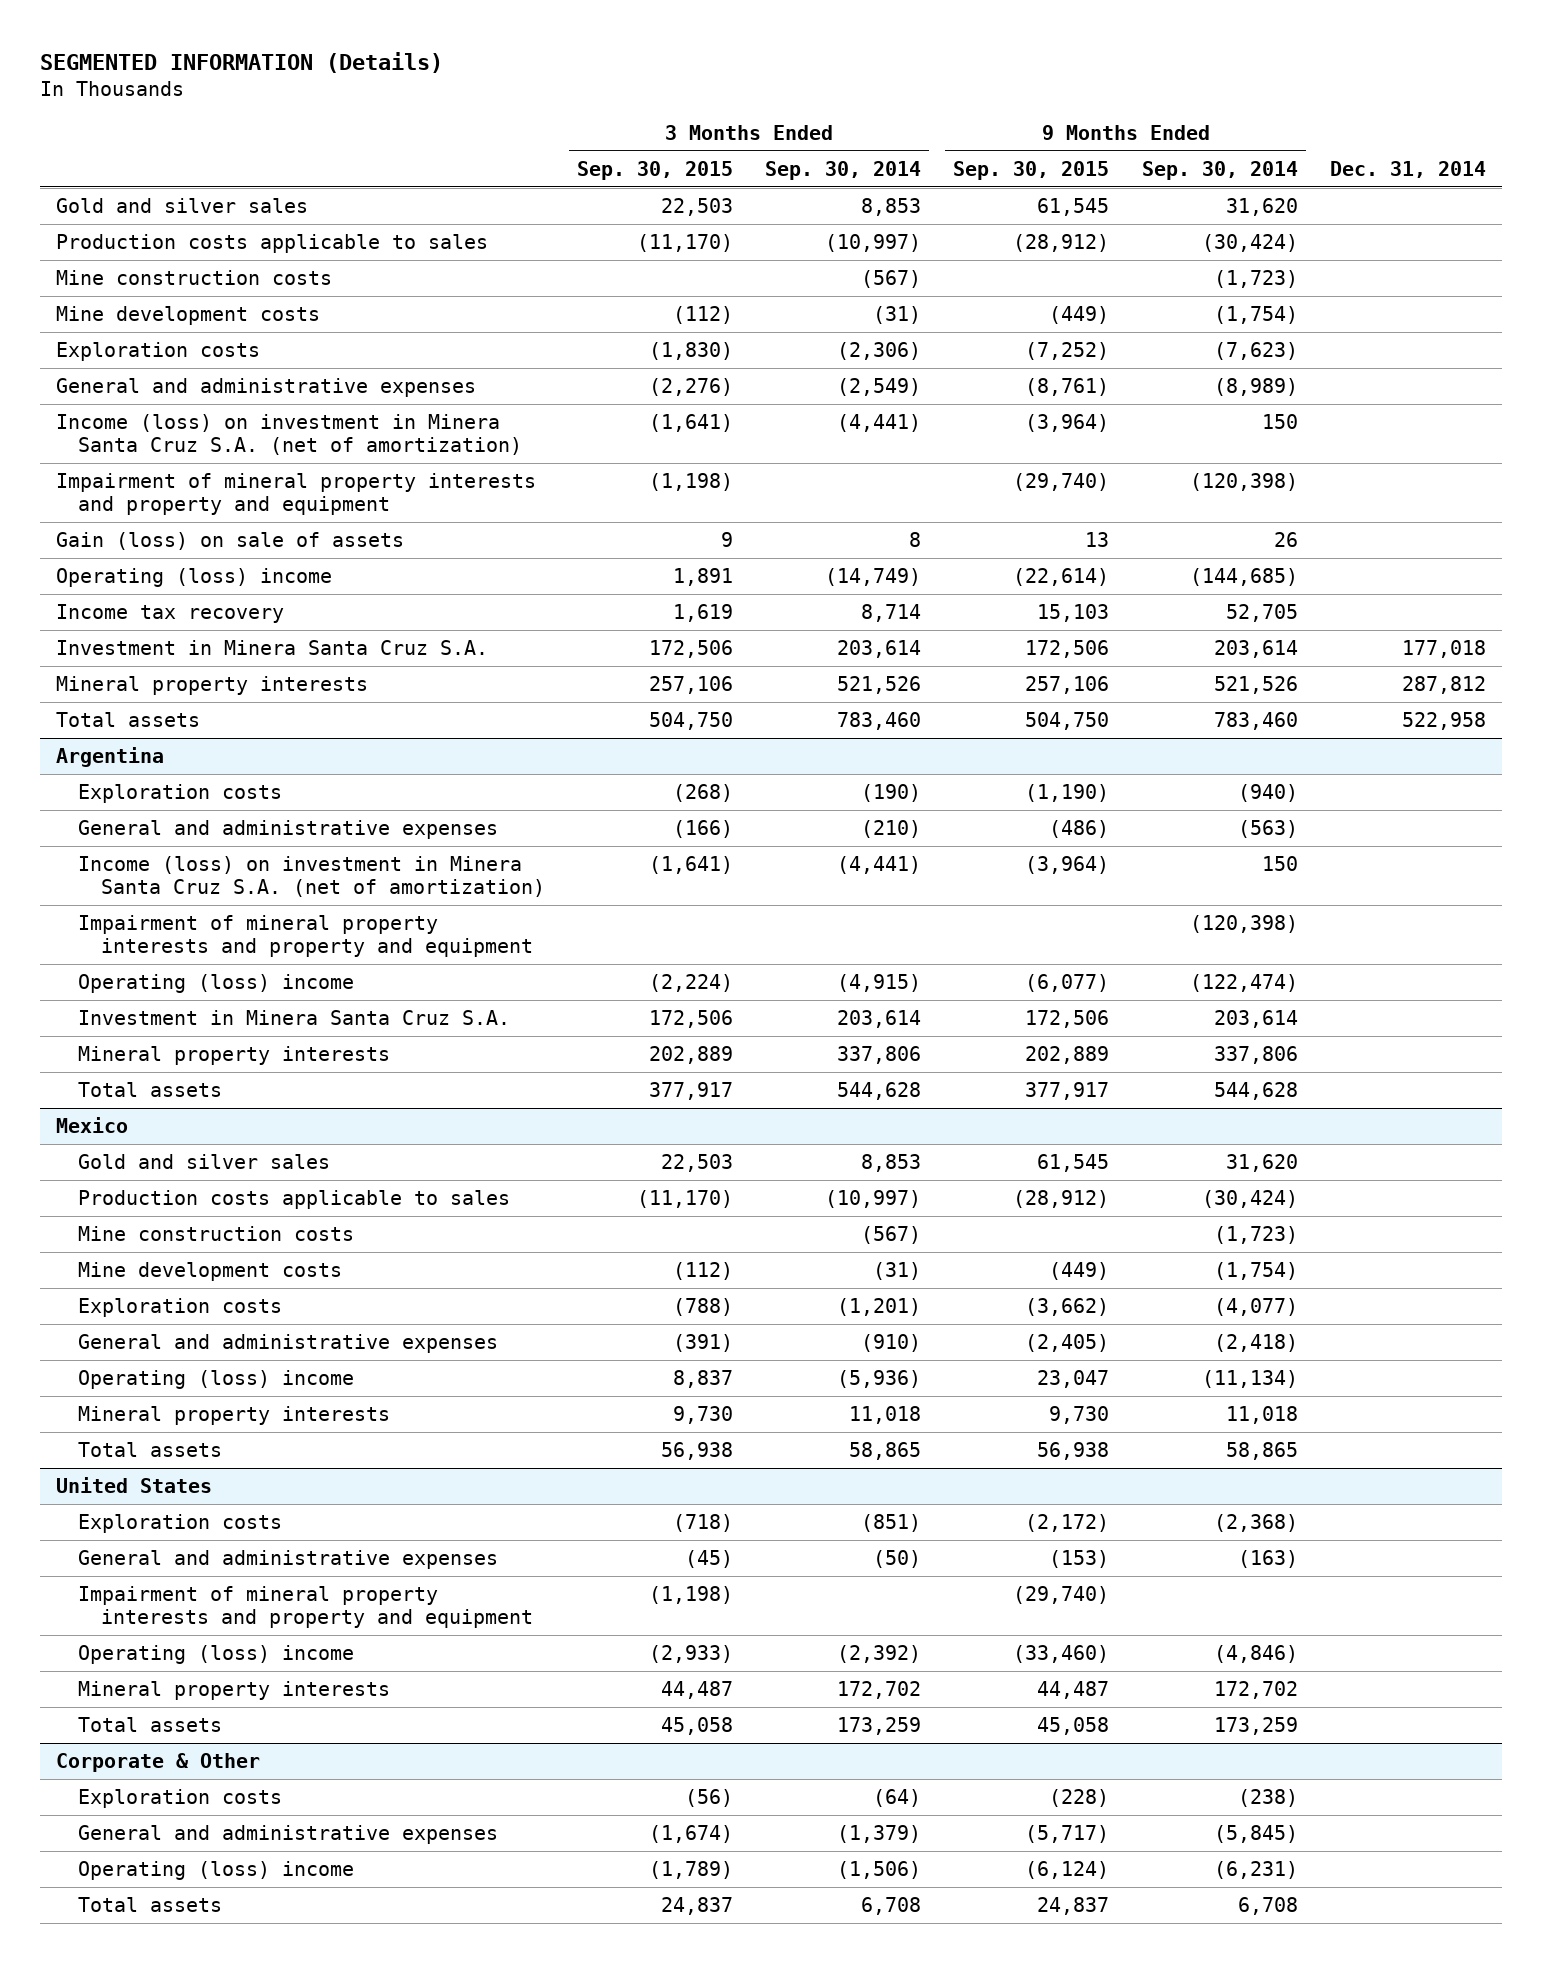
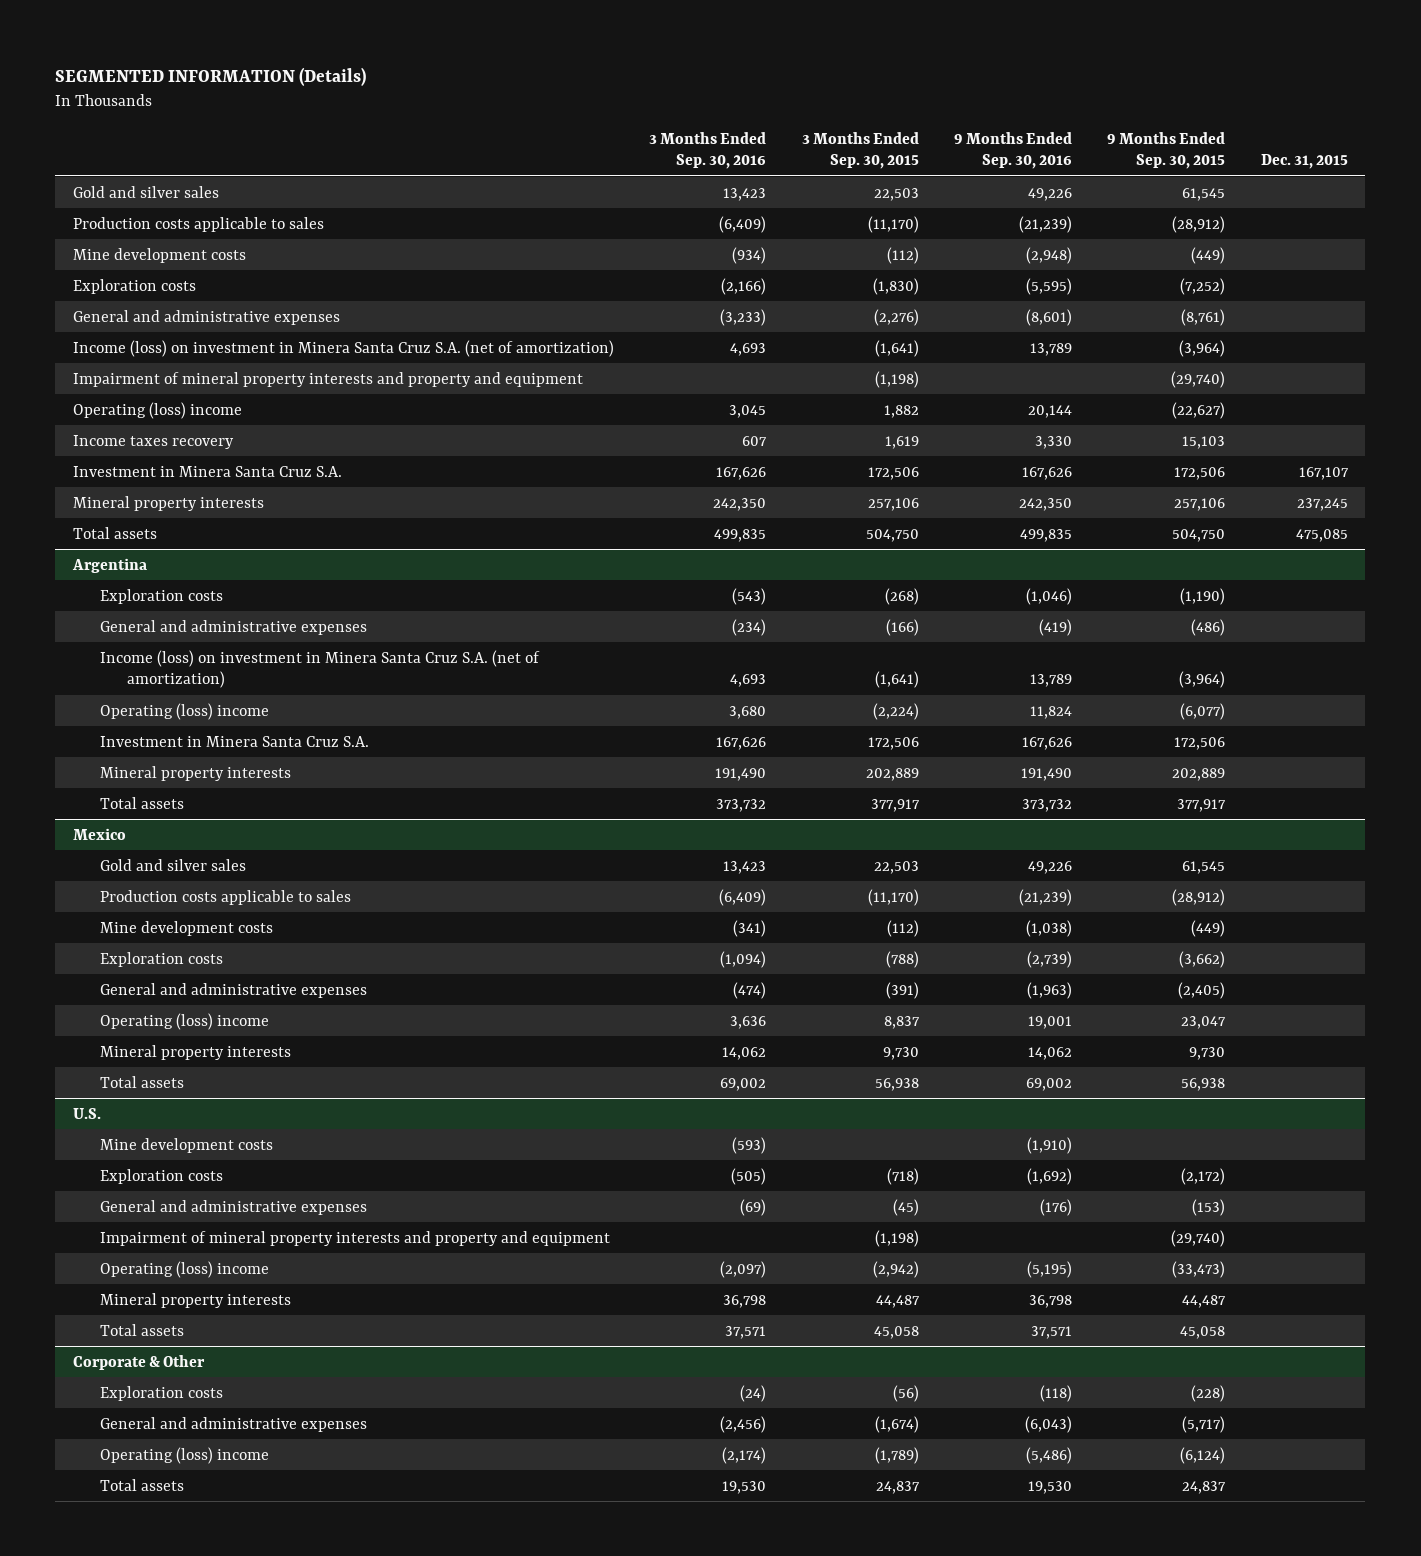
- | 3 Months Ended Sep. 30, 2015 | 3 Months Ended Sep. 30, 2014 | 9 Months Ended Sep. 30, 2015 | 9 Months Ended Sep. 30, 2014 | Dec. 31, 2014
+ | 3 Months Ended Sep. 30, 2016 | 3 Months Ended Sep. 30, 2015 | 9 Months Ended Sep. 30, 2016 | 9 Months Ended Sep. 30, 2015 | Dec. 31, 2015
- Mine construction costs | | (567) | | (1,723) |
- Gain (loss) on sale of assets | 9 | 8 | 13 | 26 |
- Operating (loss) income | 1,891 | (14,749) | (22,614) | (144,685) |
- Income tax recovery | 1,619 | 8,714 | 15,103 | 52,705 |
+ Operating (loss) income | 3,045 | 1,882 | 20,144 | (22,627) |
+ Income taxes recovery | 607 | 1,619 | 3,330 | 15,103 |
@ Argentina
- Impairment of mineral property interests and property and equipment | | | | (120,398) |
@ Mexico
- Mine construction costs | | (567) | | (1,723) |
- United States
+ U.S.
+ Mine development costs | (593) | | (1,910) | |
- Operating (loss) income | (2,933) | (2,392) | (33,460) | (4,846) |
+ Operating (loss) income | (2,097) | (2,942) | (5,195) | (33,473) |

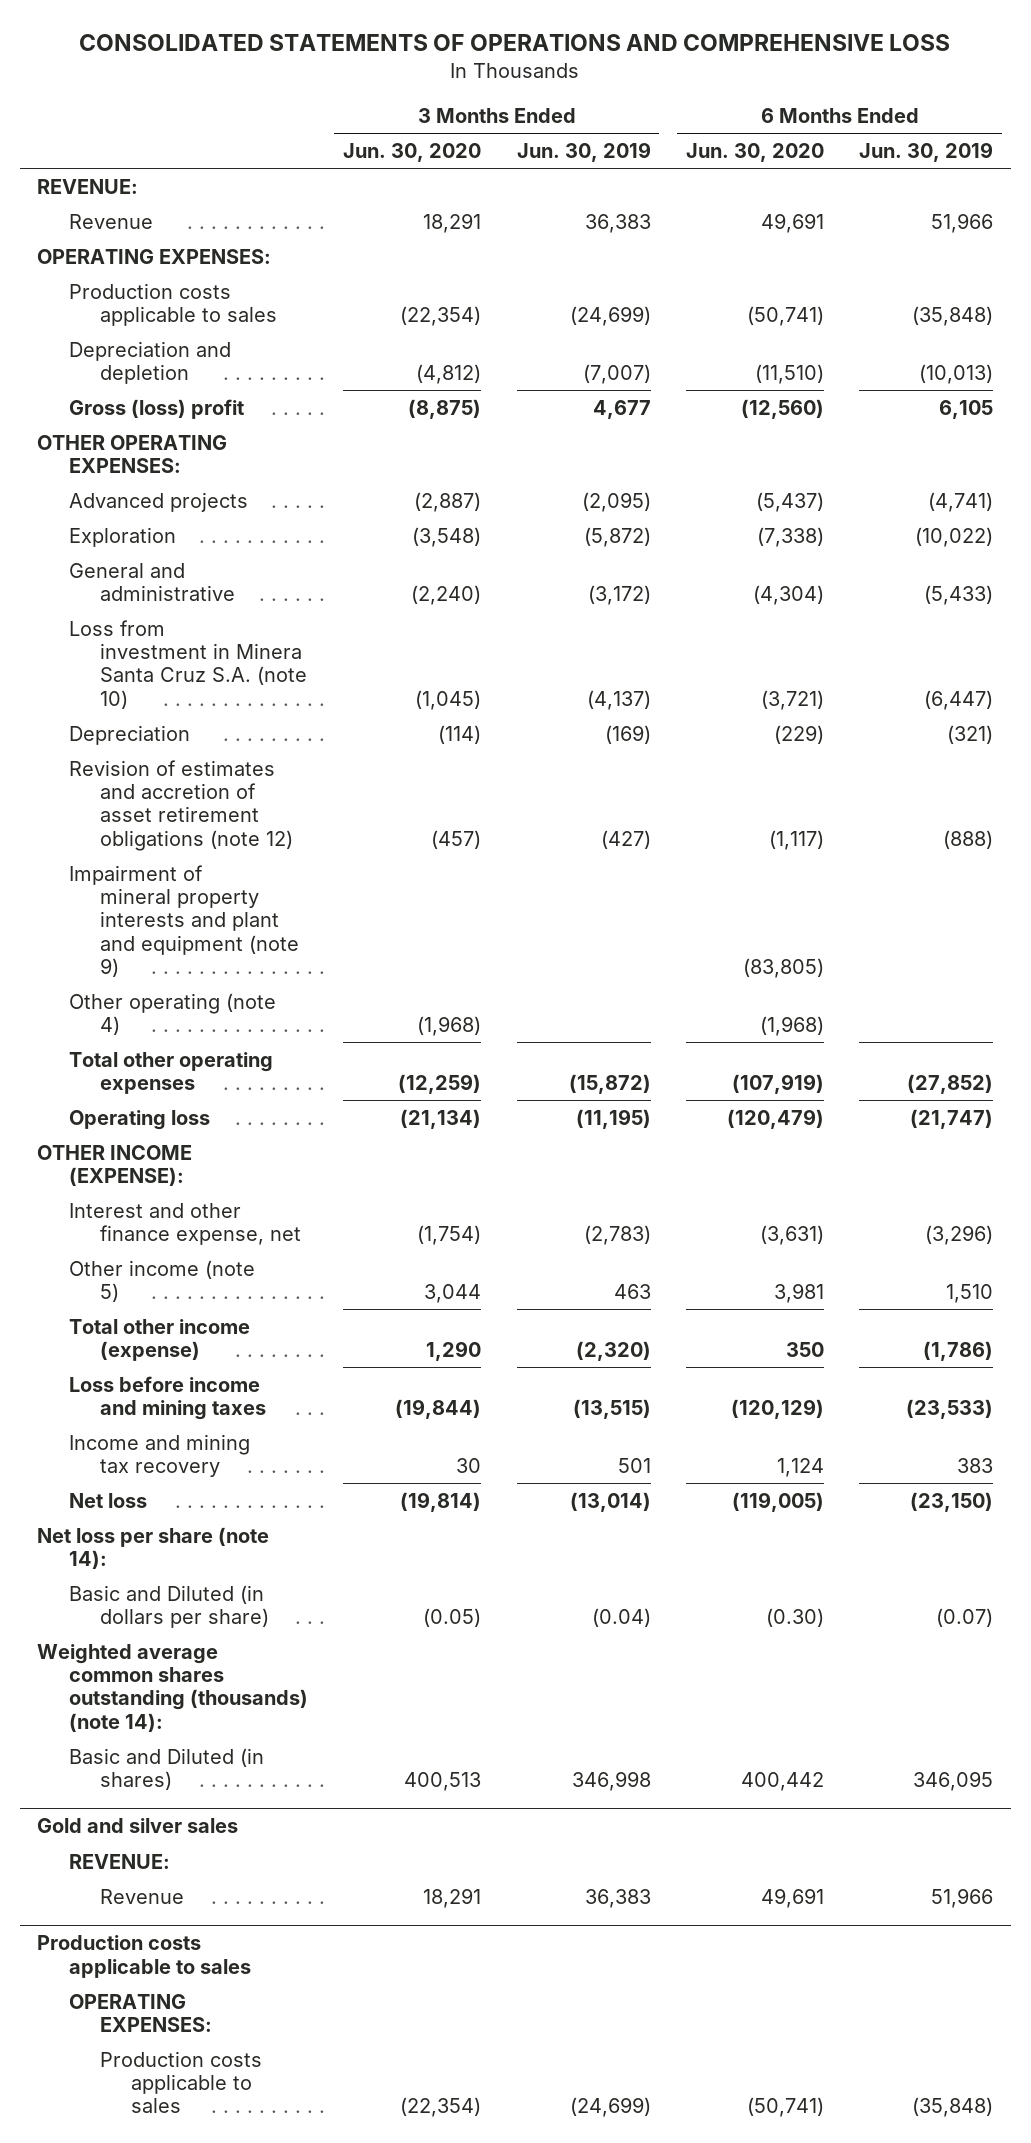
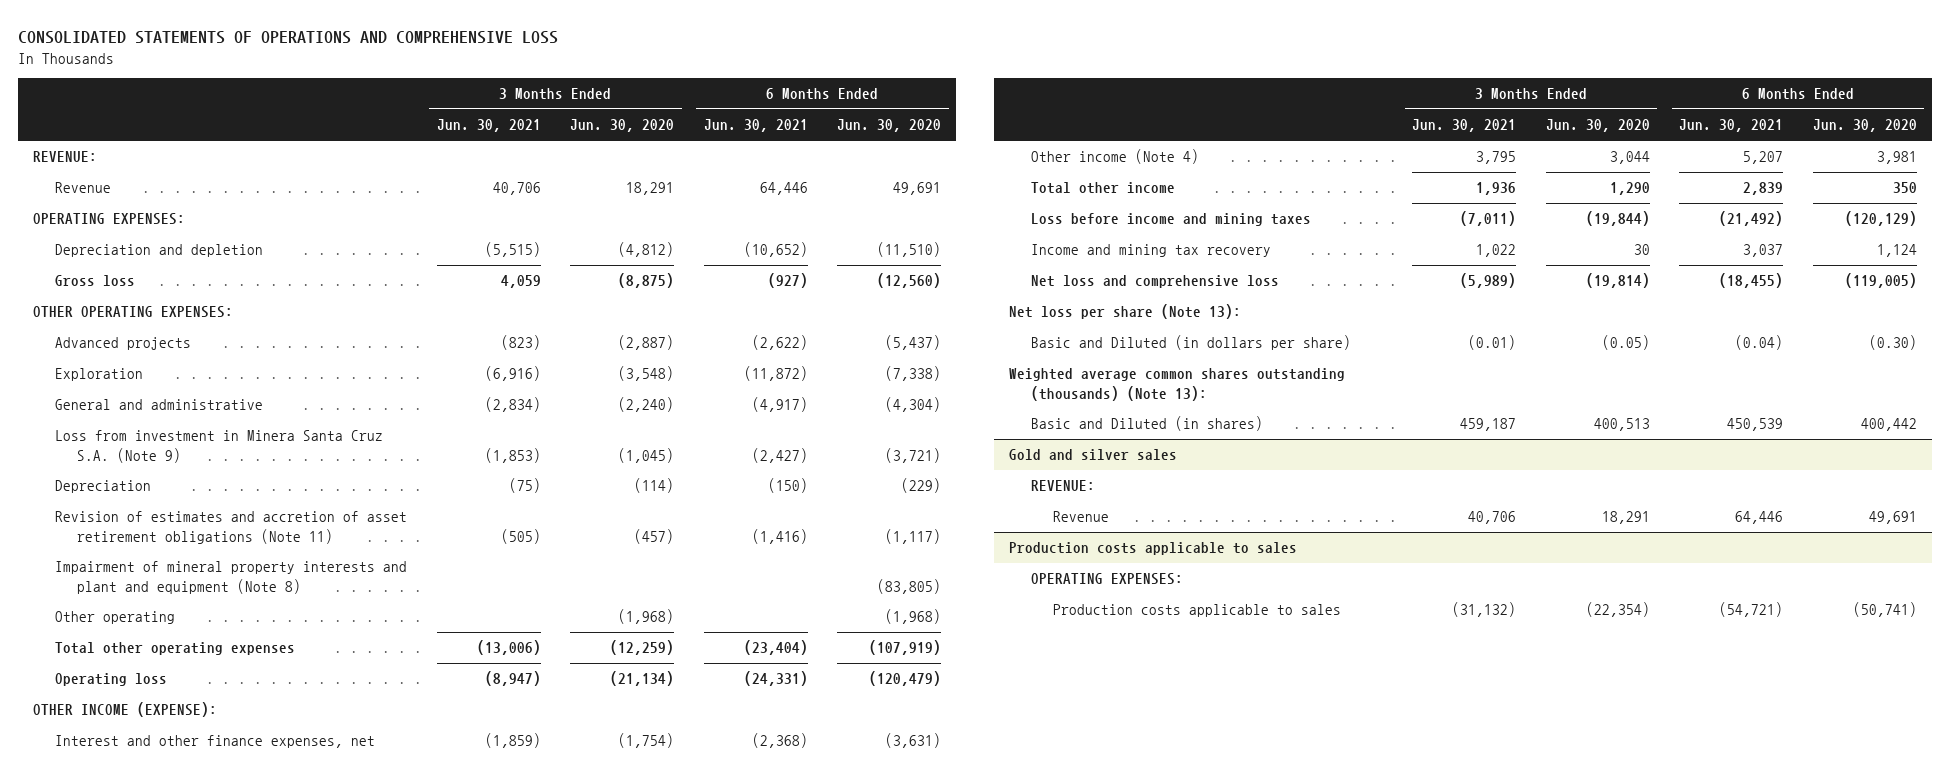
- | 3 Months Ended Jun. 30, 2020 | 3 Months Ended Jun. 30, 2019 | 6 Months Ended Jun. 30, 2020 | 6 Months Ended Jun. 30, 2019
+ | 3 Months Ended Jun. 30, 2021 | 3 Months Ended Jun. 30, 2020 | 6 Months Ended Jun. 30, 2021 | 6 Months Ended Jun. 30, 2020
- Production costs applicable to sales | (22,354) | (24,699) | (50,741) | (35,848)
- Gross (loss) profit | (8,875) | 4,677 | (12,560) | 6,105
+ Gross loss | 4,059 | (8,875) | (927) | (12,560)
- Loss from investment in Minera Santa Cruz S.A. (note 10) | (1,045) | (4,137) | (3,721) | (6,447)
+ Loss from investment in Minera Santa Cruz S.A. (Note 9) | (1,853) | (1,045) | (2,427) | (3,721)
- Revision of estimates and accretion of asset retirement obligations (note 12) | (457) | (427) | (1,117) | (888)
- Impairment of mineral property interests and plant and equipment (note 9) | | | (83,805) |
- Other operating (note 4) | (1,968) | | (1,968) |
+ Revision of estimates and accretion of asset retirement obligations (Note 11) | (505) | (457) | (1,416) | (1,117)
+ Impairment of mineral property interests and plant and equipment (Note 8) | | | | (83,805)
+ Other operating | | (1,968) | | (1,968)
- Interest and other finance expense, net | (1,754) | (2,783) | (3,631) | (3,296)
- Other income (note 5) | 3,044 | 463 | 3,981 | 1,510
- Total other income (expense) | 1,290 | (2,320) | 350 | (1,786)
+ Interest and other finance expenses, net | (1,859) | (1,754) | (2,368) | (3,631)
+ Other income (Note 4) | 3,795 | 3,044 | 5,207 | 3,981
+ Total other income | 1,936 | 1,290 | 2,839 | 350
- Net loss | (19,814) | (13,014) | (119,005) | (23,150)
- Net loss per share (note 14):
+ Net loss and comprehensive loss | (5,989) | (19,814) | (18,455) | (119,005)
+ Net loss per share (Note 13):
- Weighted average common shares outstanding (thousands) (note 14):
+ Weighted average common shares outstanding (thousands) (Note 13):

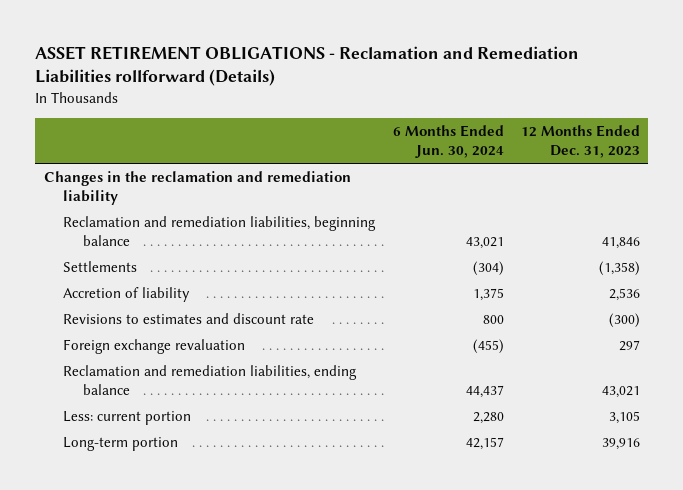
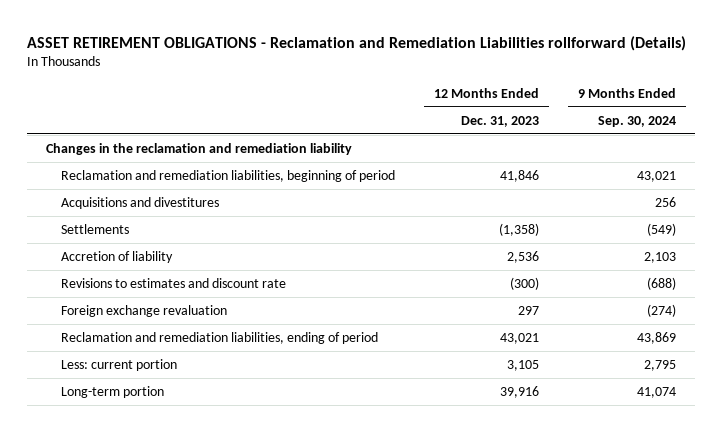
- | 6 Months Ended Jun. 30, 2024 | 12 Months Ended Dec. 31, 2023
+ | 12 Months Ended Dec. 31, 2023 | 9 Months Ended Sep. 30, 2024
- Reclamation and remediation liabilities, beginning balance | 43,021 | 41,846
+ Reclamation and remediation liabilities, beginning of period | 41,846 | 43,021
+ Acquisitions and divestitures | | 256
- Reclamation and remediation liabilities, ending balance | 44,437 | 43,021
+ Reclamation and remediation liabilities, ending of period | 43,021 | 43,869

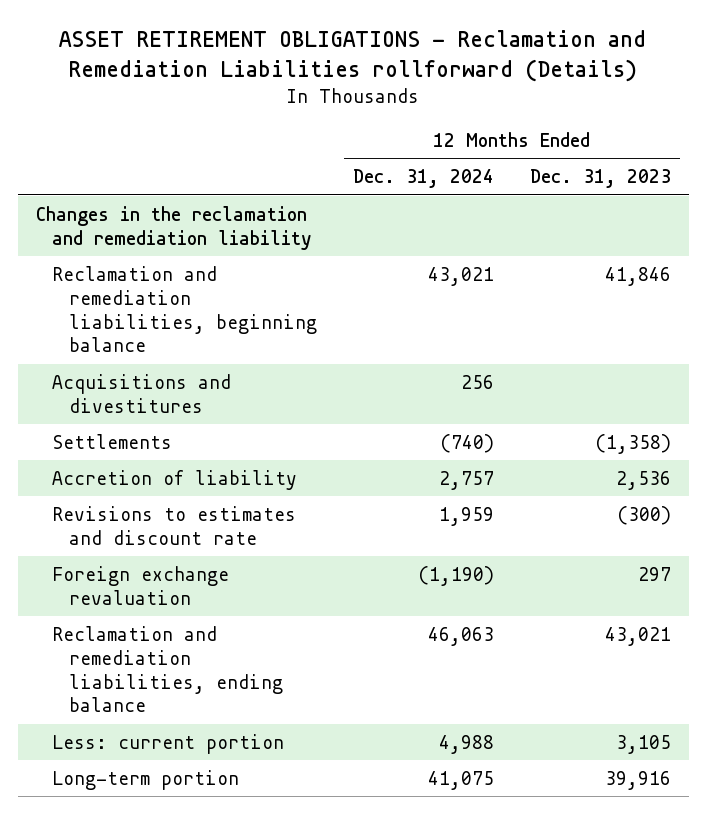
- | 12 Months Ended Dec. 31, 2023 | 9 Months Ended Sep. 30, 2024
+ | 12 Months Ended Dec. 31, 2024 | 12 Months Ended Dec. 31, 2023
- Reclamation and remediation liabilities, beginning of period | 41,846 | 43,021
+ Reclamation and remediation liabilities, beginning balance | 43,021 | 41,846
- Reclamation and remediation liabilities, ending of period | 43,021 | 43,869
+ Reclamation and remediation liabilities, ending balance | 46,063 | 43,021

